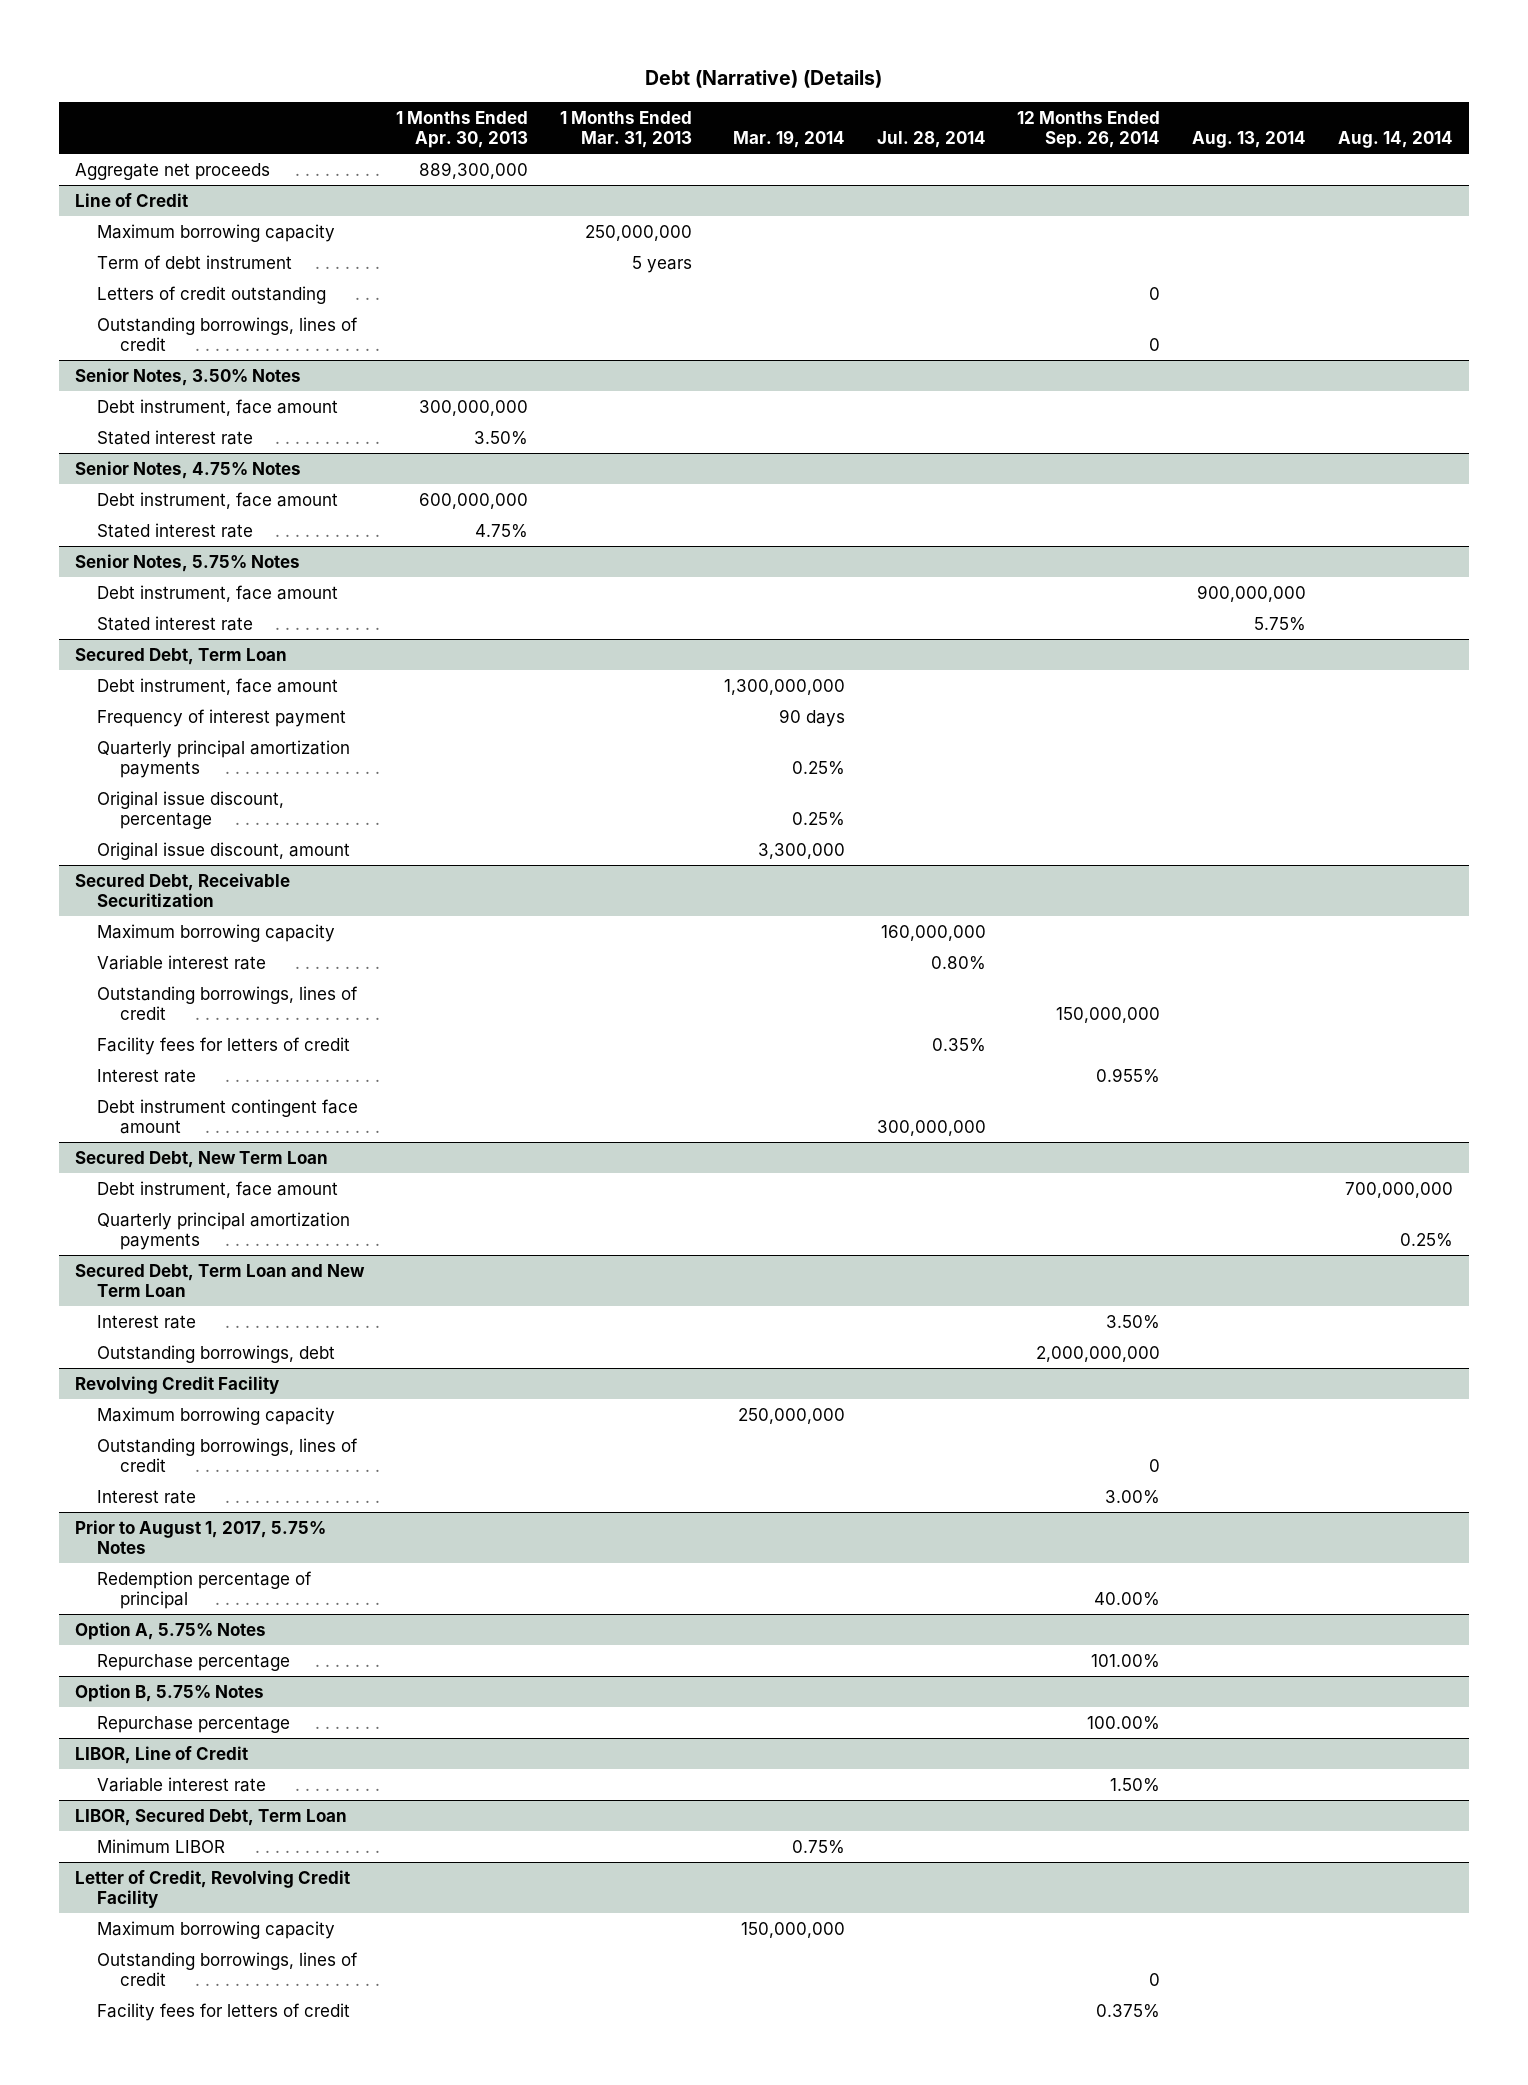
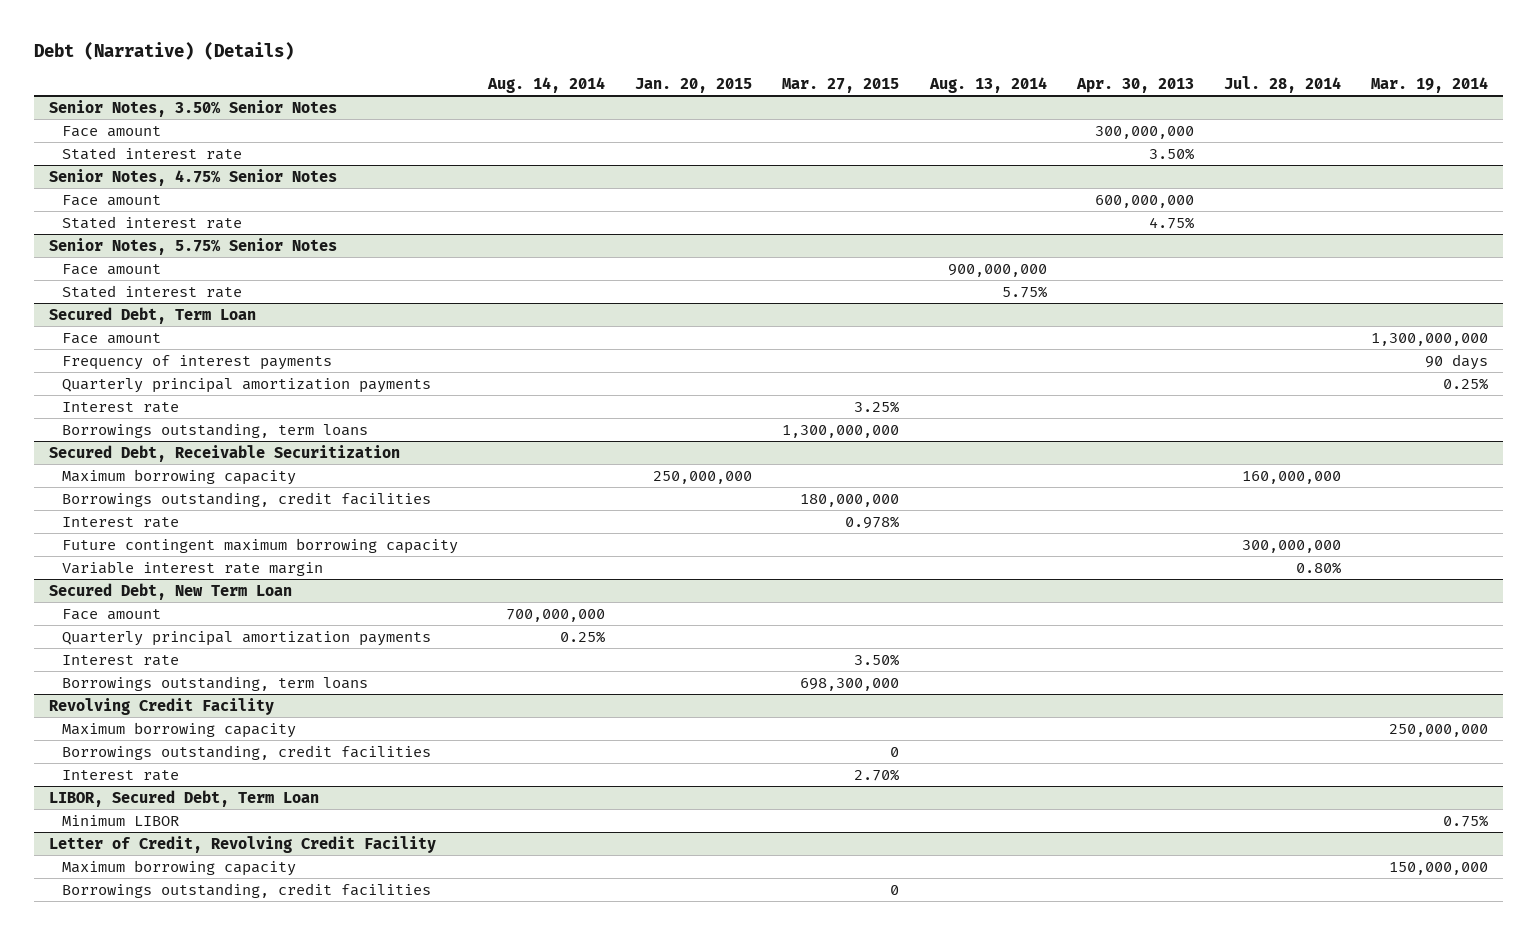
- | 1 Months Ended Apr. 30, 2013 | 1 Months Ended Mar. 31, 2013 | Mar. 19, 2014 | Jul. 28, 2014 | 12 Months Ended Sep. 26, 2014 | Aug. 13, 2014 | Aug. 14, 2014
+ | Aug. 14, 2014 | Jan. 20, 2015 | Mar. 27, 2015 | Aug. 13, 2014 | Apr. 30, 2013 | Jul. 28, 2014 | Mar. 19, 2014
- Aggregate net proceeds | 889,300,000 | | | | | |
- Line of Credit
- Maximum borrowing capacity | | 250,000,000 | | | | |
- Term of debt instrument | | 5 years | | | | |
- Letters of credit outstanding | | | | | 0 | |
- Outstanding borrowings, lines of credit | | | | | 0 | |
- Senior Notes, 3.50% Notes
- Debt instrument, face amount | 300,000,000 | | | | | |
+ Senior Notes, 3.50% Senior Notes
+ Face amount | | | | | 300,000,000 | |
- Senior Notes, 4.75% Notes
- Debt instrument, face amount | 600,000,000 | | | | | |
+ Senior Notes, 4.75% Senior Notes
+ Face amount | | | | | 600,000,000 | |
- Senior Notes, 5.75% Notes
- Debt instrument, face amount | | | | | | 900,000,000 |
+ Senior Notes, 5.75% Senior Notes
+ Face amount | | | | 900,000,000 | | |
@ Secured Debt, Term Loan
- Debt instrument, face amount | | | 1,300,000,000 | | | |
- Frequency of interest payment | | | 90 days | | | |
+ Face amount | | | | | | | 1,300,000,000
+ Frequency of interest payments | | | | | | | 90 days
- Original issue discount, percentage | | | 0.25% | | | |
- Original issue discount, amount | | | 3,300,000 | | | |
+ Interest rate | | | 3.25% | | | |
+ Borrowings outstanding, term loans | | | 1,300,000,000 | | | |
@ Secured Debt, Receivable Securitization
- Variable interest rate | | | | 0.80% | | |
- Outstanding borrowings, lines of credit | | | | | 150,000,000 | |
- Facility fees for letters of credit | | | | 0.35% | | |
+ Borrowings outstanding, credit facilities | | | 180,000,000 | | | |
- Debt instrument contingent face amount | | | | 300,000,000 | | |
+ Future contingent maximum borrowing capacity | | | | | | 300,000,000 |
+ Variable interest rate margin | | | | | | 0.80% |
@ Secured Debt, New Term Loan
- Debt instrument, face amount | | | | | | | 700,000,000
+ Face amount | 700,000,000 | | | | | |
- Secured Debt, Term Loan and New Term Loan
- Interest rate | | | | | 3.50% | |
- Outstanding borrowings, debt | | | | | 2,000,000,000 | |
@ Secured Debt, New Term Loan
+ Interest rate | | | 3.50% | | | |
+ Borrowings outstanding, term loans | | | 698,300,000 | | | |
@ Revolving Credit Facility
- Outstanding borrowings, lines of credit | | | | | 0 | |
+ Borrowings outstanding, credit facilities | | | 0 | | | |
- Prior to August 1, 2017, 5.75% Notes
- Redemption percentage of principal | | | | | 40.00% | |
- Option A, 5.75% Notes
- Repurchase percentage | | | | | 101.00% | |
- Option B, 5.75% Notes
- Repurchase percentage | | | | | 100.00% | |
- LIBOR, Line of Credit
- Variable interest rate | | | | | 1.50% | |
@ Letter of Credit, Revolving Credit Facility
- Outstanding borrowings, lines of credit | | | | | 0 | |
- Facility fees for letters of credit | | | | | 0.375% | |
+ Borrowings outstanding, credit facilities | | | 0 | | | |

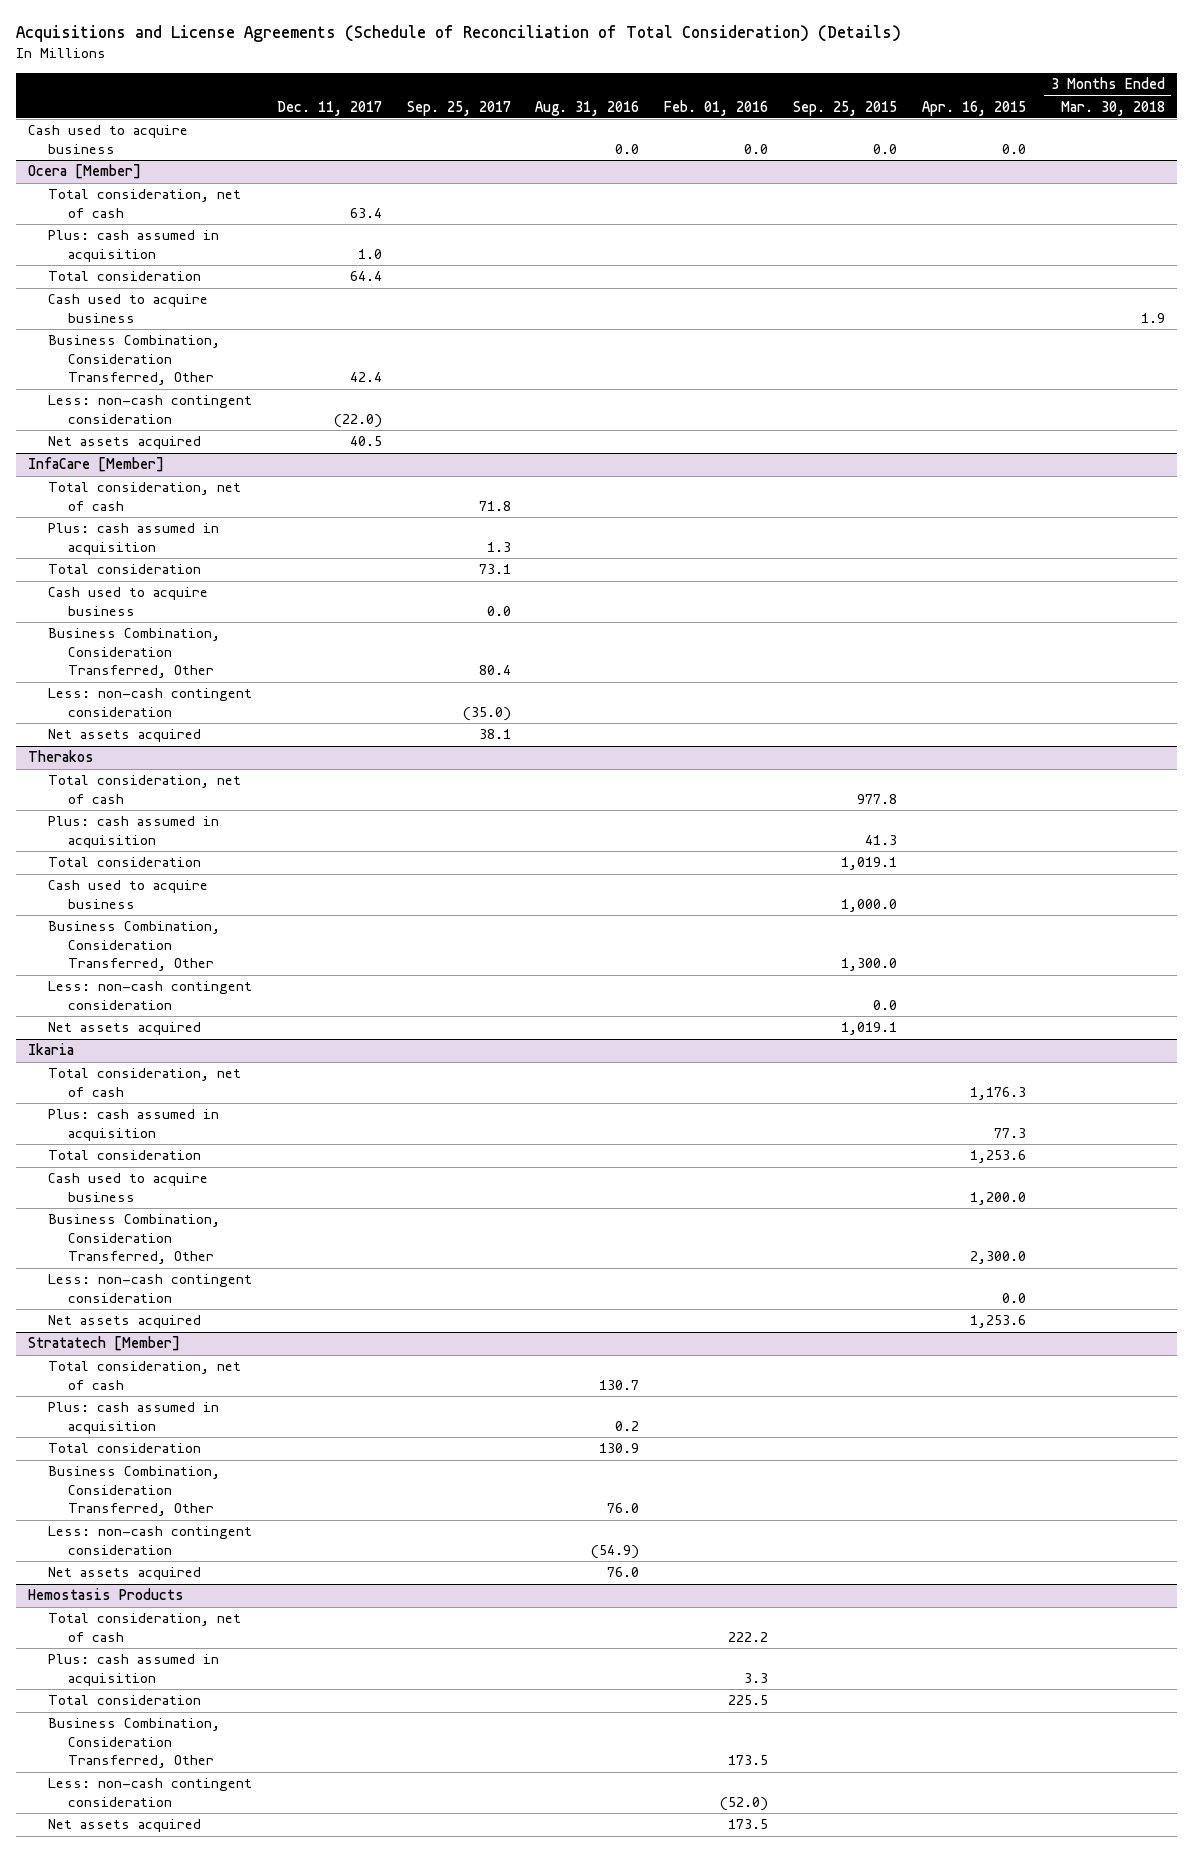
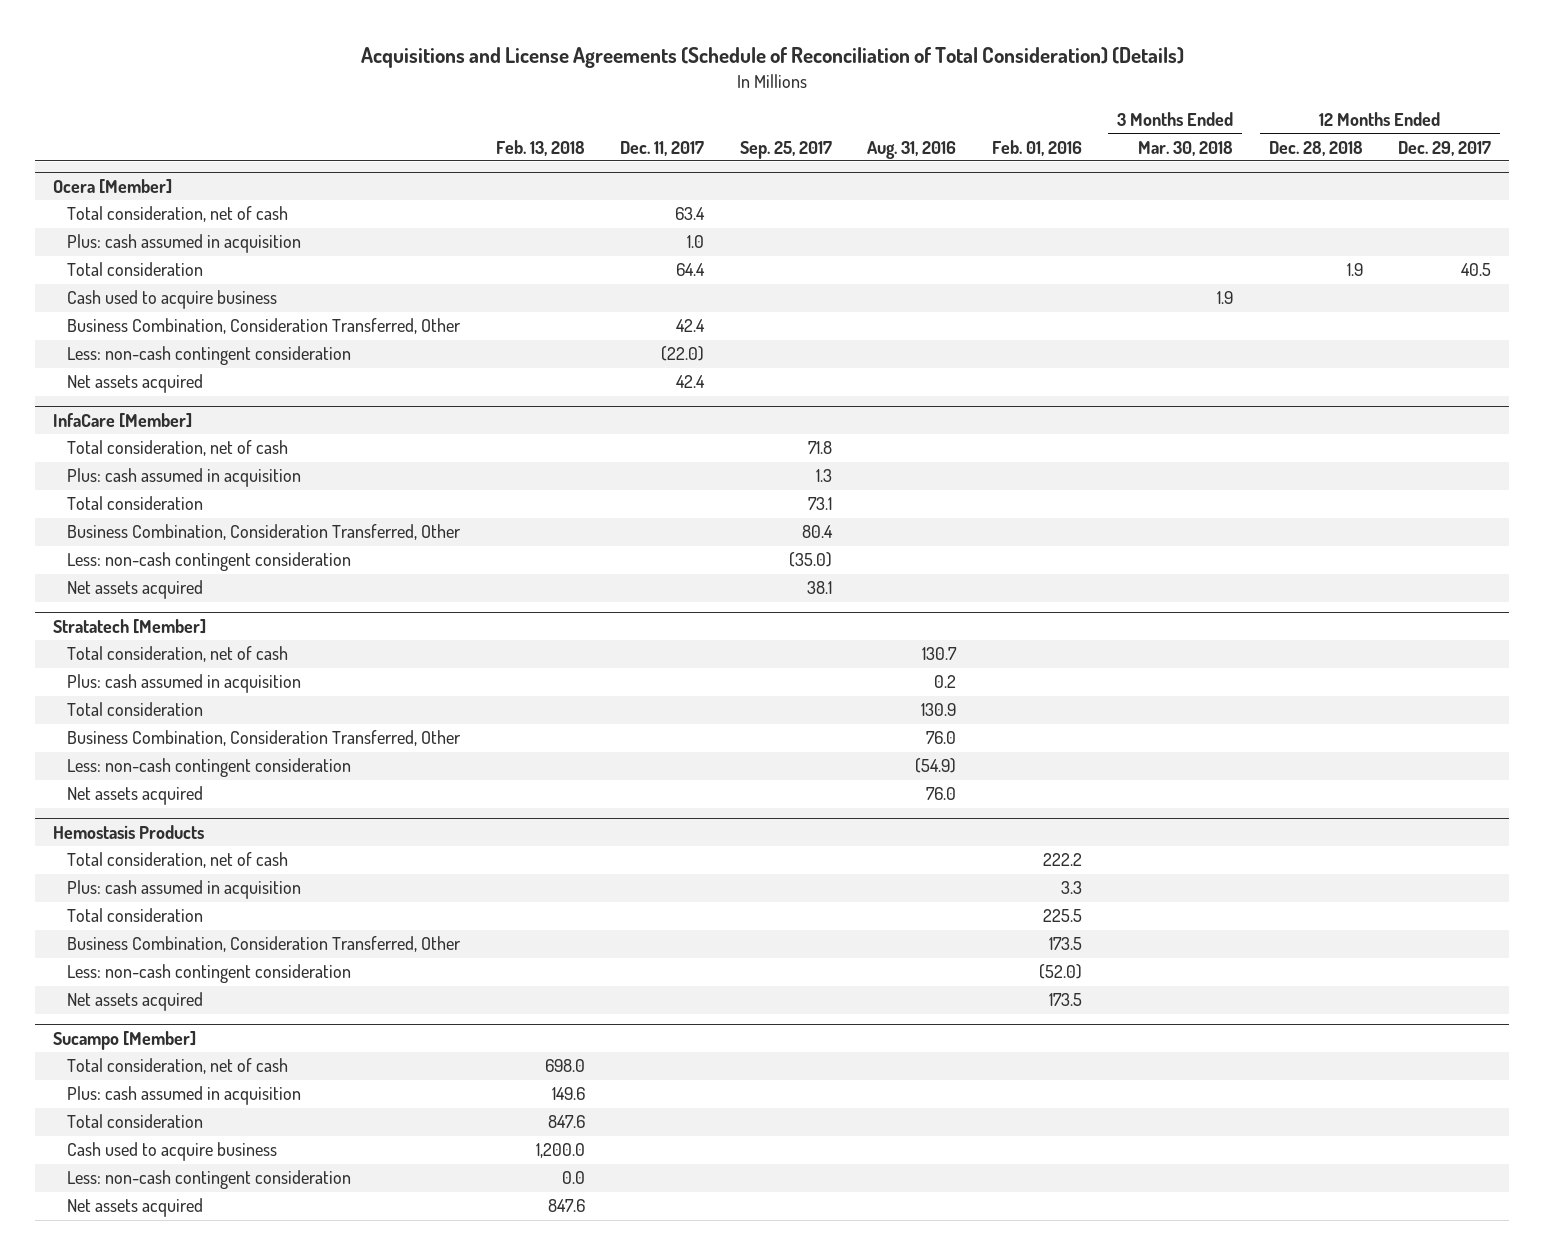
- | Dec. 11, 2017 | Sep. 25, 2017 | Aug. 31, 2016 | Feb. 01, 2016 | Sep. 25, 2015 | Apr. 16, 2015 | 3 Months Ended Mar. 30, 2018
+ | Feb. 13, 2018 | Dec. 11, 2017 | Sep. 25, 2017 | Aug. 31, 2016 | Feb. 01, 2016 | 3 Months Ended Mar. 30, 2018 | 12 Months Ended Dec. 28, 2018 | 12 Months Ended Dec. 29, 2017
- Cash used to acquire business | | | 0.0 | 0.0 | 0.0 | 0.0 |
@ Ocera [Member]
- Net assets acquired | 40.5 | | | | | |
+ Net assets acquired | | 42.4 | | | | | |
@ InfaCare [Member]
- Cash used to acquire business | | 0.0 | | | | |
- Therakos
- Total consideration, net of cash | | | | | 977.8 | |
- Plus: cash assumed in acquisition | | | | | 41.3 | |
- Total consideration | | | | | 1,019.1 | |
- Cash used to acquire business | | | | | 1,000.0 | |
- Business Combination, Consideration Transferred, Other | | | | | 1,300.0 | |
- Less: non-cash contingent consideration | | | | | 0.0 | |
- Net assets acquired | | | | | 1,019.1 | |
- Ikaria
- Total consideration, net of cash | | | | | | 1,176.3 |
- Plus: cash assumed in acquisition | | | | | | 77.3 |
- Total consideration | | | | | | 1,253.6 |
- Cash used to acquire business | | | | | | 1,200.0 |
- Business Combination, Consideration Transferred, Other | | | | | | 2,300.0 |
- Less: non-cash contingent consideration | | | | | | 0.0 |
- Net assets acquired | | | | | | 1,253.6 |
+ Sucampo [Member]
+ Total consideration, net of cash | 698.0 | | | | | | |
+ Plus: cash assumed in acquisition | 149.6 | | | | | | |
+ Total consideration | 847.6 | | | | | | |
+ Cash used to acquire business | 1,200.0 | | | | | | |
+ Less: non-cash contingent consideration | 0.0 | | | | | | |
+ Net assets acquired | 847.6 | | | | | | |

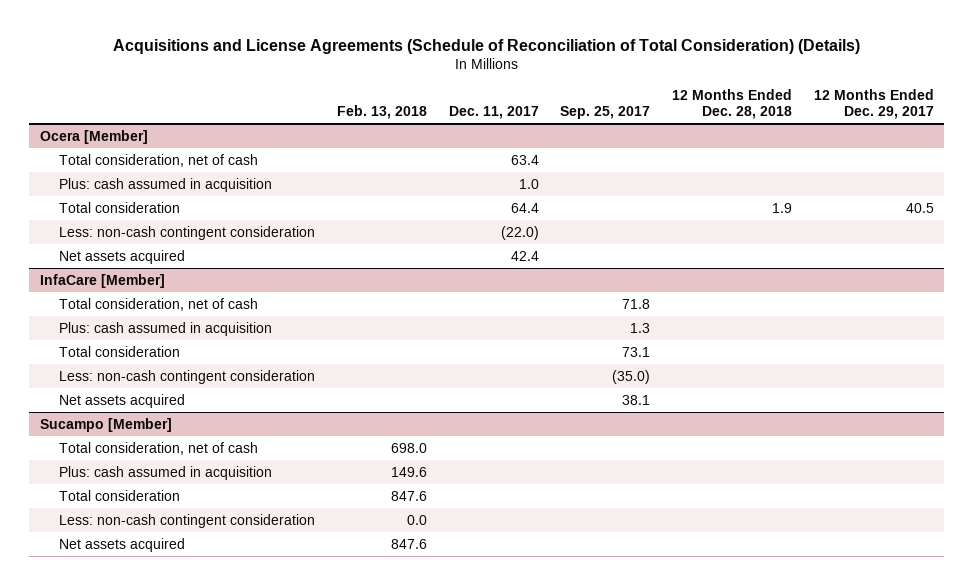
- | Feb. 13, 2018 | Dec. 11, 2017 | Sep. 25, 2017 | Aug. 31, 2016 | Feb. 01, 2016 | 3 Months Ended Mar. 30, 2018 | 12 Months Ended Dec. 28, 2018 | 12 Months Ended Dec. 29, 2017
+ | Feb. 13, 2018 | Dec. 11, 2017 | Sep. 25, 2017 | 12 Months Ended Dec. 28, 2018 | 12 Months Ended Dec. 29, 2017
@ Ocera [Member]
- Cash used to acquire business | | | | | | 1.9 | |
- Business Combination, Consideration Transferred, Other | | 42.4 | | | | | |
@ InfaCare [Member]
- Business Combination, Consideration Transferred, Other | | | 80.4 | | | | |
- Stratatech [Member]
- Total consideration, net of cash | | | | 130.7 | | | |
- Plus: cash assumed in acquisition | | | | 0.2 | | | |
- Total consideration | | | | 130.9 | | | |
- Business Combination, Consideration Transferred, Other | | | | 76.0 | | | |
- Less: non-cash contingent consideration | | | | (54.9) | | | |
- Net assets acquired | | | | 76.0 | | | |
- Hemostasis Products
- Total consideration, net of cash | | | | | 222.2 | | |
- Plus: cash assumed in acquisition | | | | | 3.3 | | |
- Total consideration | | | | | 225.5 | | |
- Business Combination, Consideration Transferred, Other | | | | | 173.5 | | |
- Less: non-cash contingent consideration | | | | | (52.0) | | |
- Net assets acquired | | | | | 173.5 | | |
@ Sucampo [Member]
- Cash used to acquire business | 1,200.0 | | | | | | |

